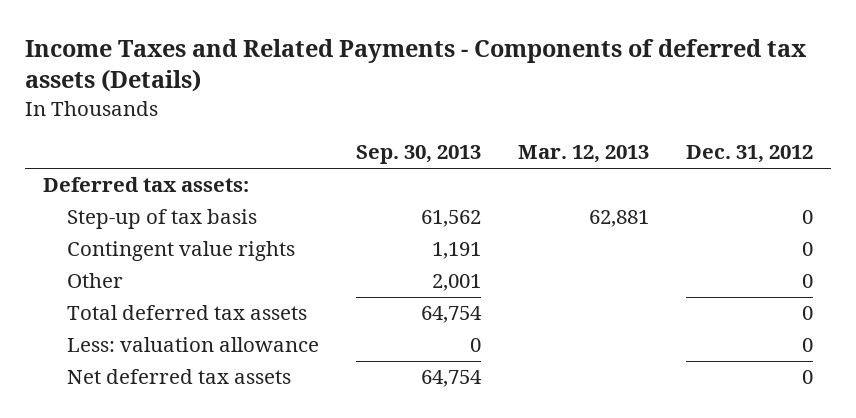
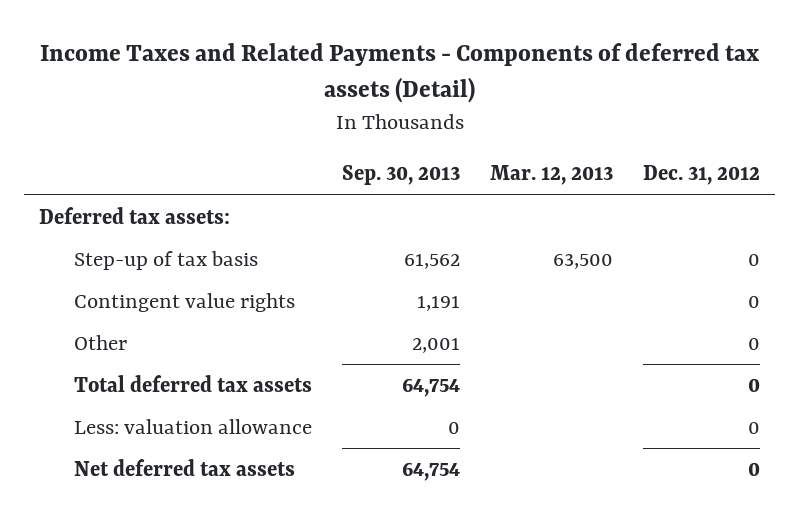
- Income Taxes and Related Payments - Components of deferred tax assets (Details)
+ Income Taxes and Related Payments - Components of deferred tax assets (Detail)
- Step-up of tax basis | 61,562 | 62,881 | 0
+ Step-up of tax basis | 61,562 | 63,500 | 0

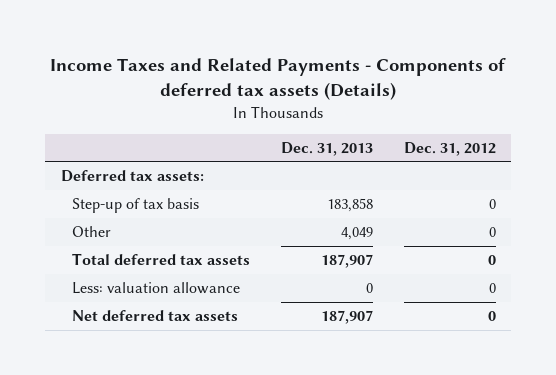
- Income Taxes and Related Payments - Components of deferred tax assets (Detail)
+ Income Taxes and Related Payments - Components of deferred tax assets (Details)
- | Sep. 30, 2013 | Mar. 12, 2013 | Dec. 31, 2012
+ | Dec. 31, 2013 | Dec. 31, 2012
- Contingent value rights | 1,191 | | 0

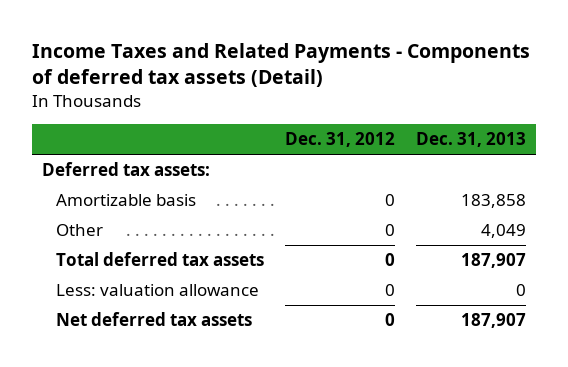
- Income Taxes and Related Payments - Components of deferred tax assets (Details)
+ Income Taxes and Related Payments - Components of deferred tax assets (Detail)
- | Dec. 31, 2013 | Dec. 31, 2012
+ | Dec. 31, 2012 | Dec. 31, 2013
- Step-up of tax basis | 183,858 | 0
+ Amortizable basis | 0 | 183,858

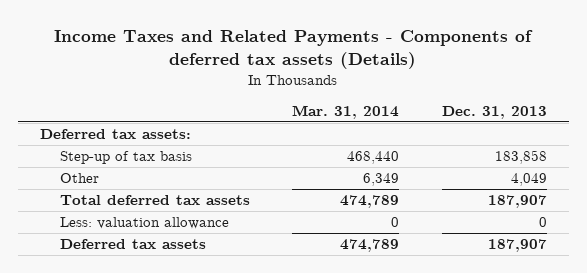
- Income Taxes and Related Payments - Components of deferred tax assets (Detail)
+ Income Taxes and Related Payments - Components of deferred tax assets (Details)
- | Dec. 31, 2012 | Dec. 31, 2013
+ | Mar. 31, 2014 | Dec. 31, 2013
- Amortizable basis | 0 | 183,858
+ Step-up of tax basis | 468,440 | 183,858
- Net deferred tax assets | 0 | 187,907
+ Deferred tax assets | 474,789 | 187,907

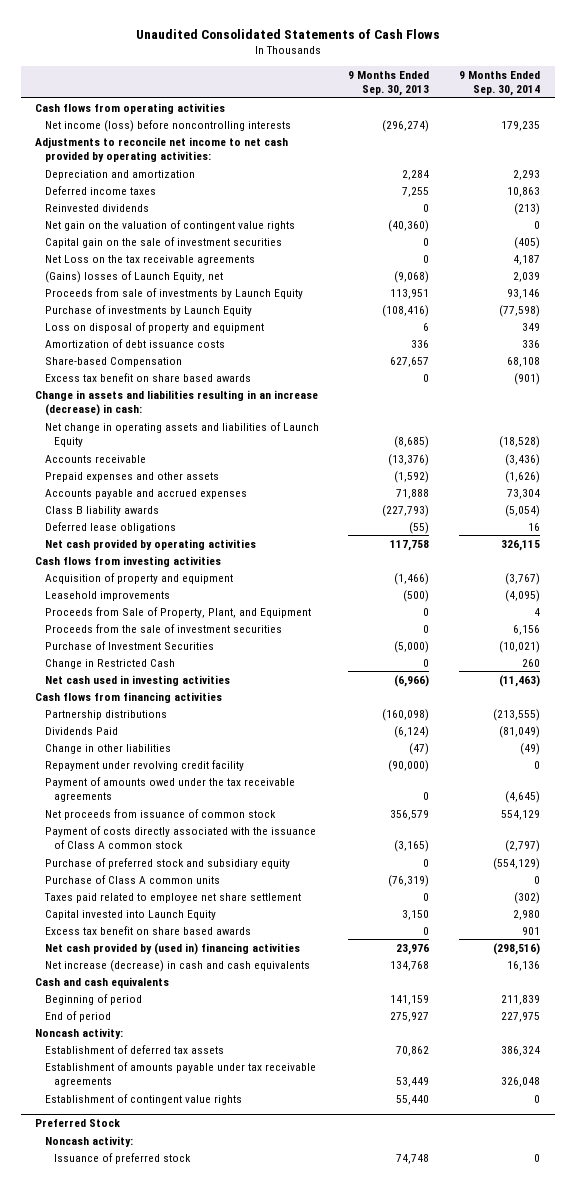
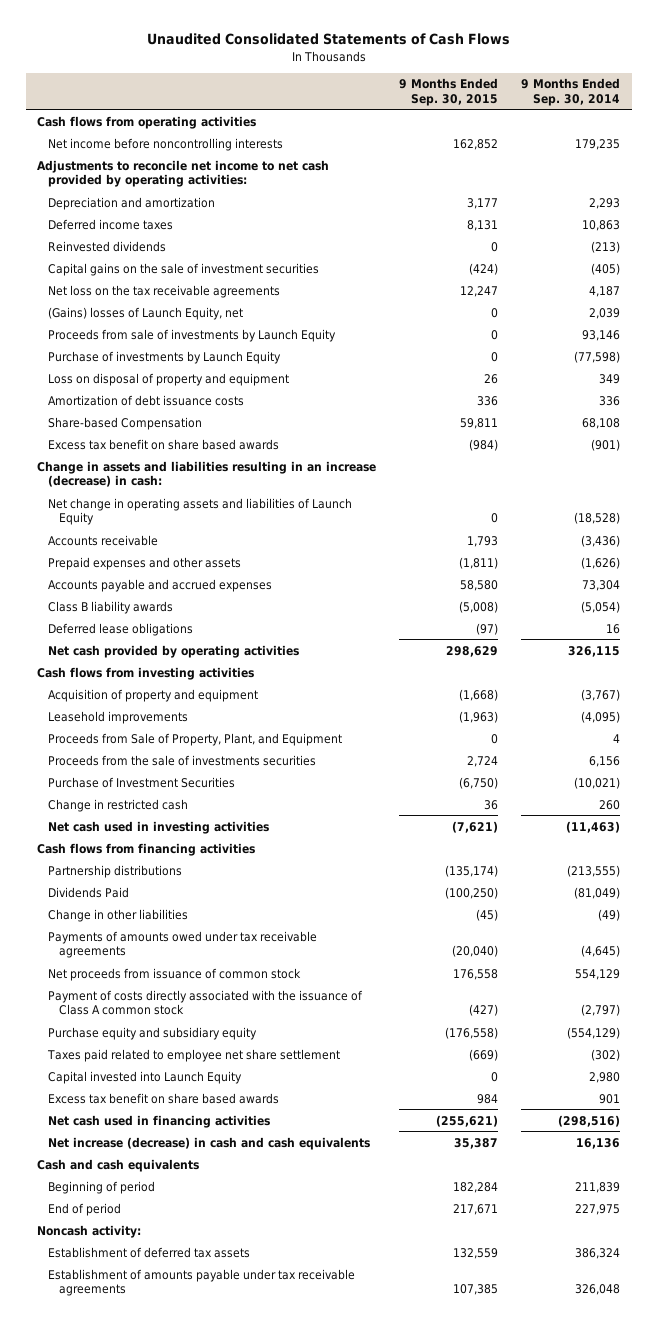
- | 9 Months Ended Sep. 30, 2013 | 9 Months Ended Sep. 30, 2014
+ | 9 Months Ended Sep. 30, 2015 | 9 Months Ended Sep. 30, 2014
- Net income (loss) before noncontrolling interests | (296,274) | 179,235
+ Net income before noncontrolling interests | 162,852 | 179,235
- Net gain on the valuation of contingent value rights | (40,360) | 0
- Capital gain on the sale of investment securities | 0 | (405)
- Net Loss on the tax receivable agreements | 0 | 4,187
+ Capital gains on the sale of investment securities | (424) | (405)
+ Net loss on the tax receivable agreements | 12,247 | 4,187
- Proceeds from the sale of investment securities | 0 | 6,156
+ Proceeds from the sale of investments securities | 2,724 | 6,156
- Change in Restricted Cash | 0 | 260
+ Change in restricted cash | 36 | 260
- Repayment under revolving credit facility | (90,000) | 0
- Payment of amounts owed under the tax receivable agreements | 0 | (4,645)
+ Payments of amounts owed under tax receivable agreements | (20,040) | (4,645)
- Purchase of preferred stock and subsidiary equity | 0 | (554,129)
- Purchase of Class A common units | (76,319) | 0
+ Purchase equity and subsidiary equity | (176,558) | (554,129)
- Net cash provided by (used in) financing activities | 23,976 | (298,516)
+ Net cash used in financing activities | (255,621) | (298,516)
- Establishment of contingent value rights | 55,440 | 0
- Preferred Stock
- Noncash activity:
- Issuance of preferred stock | 74,748 | 0

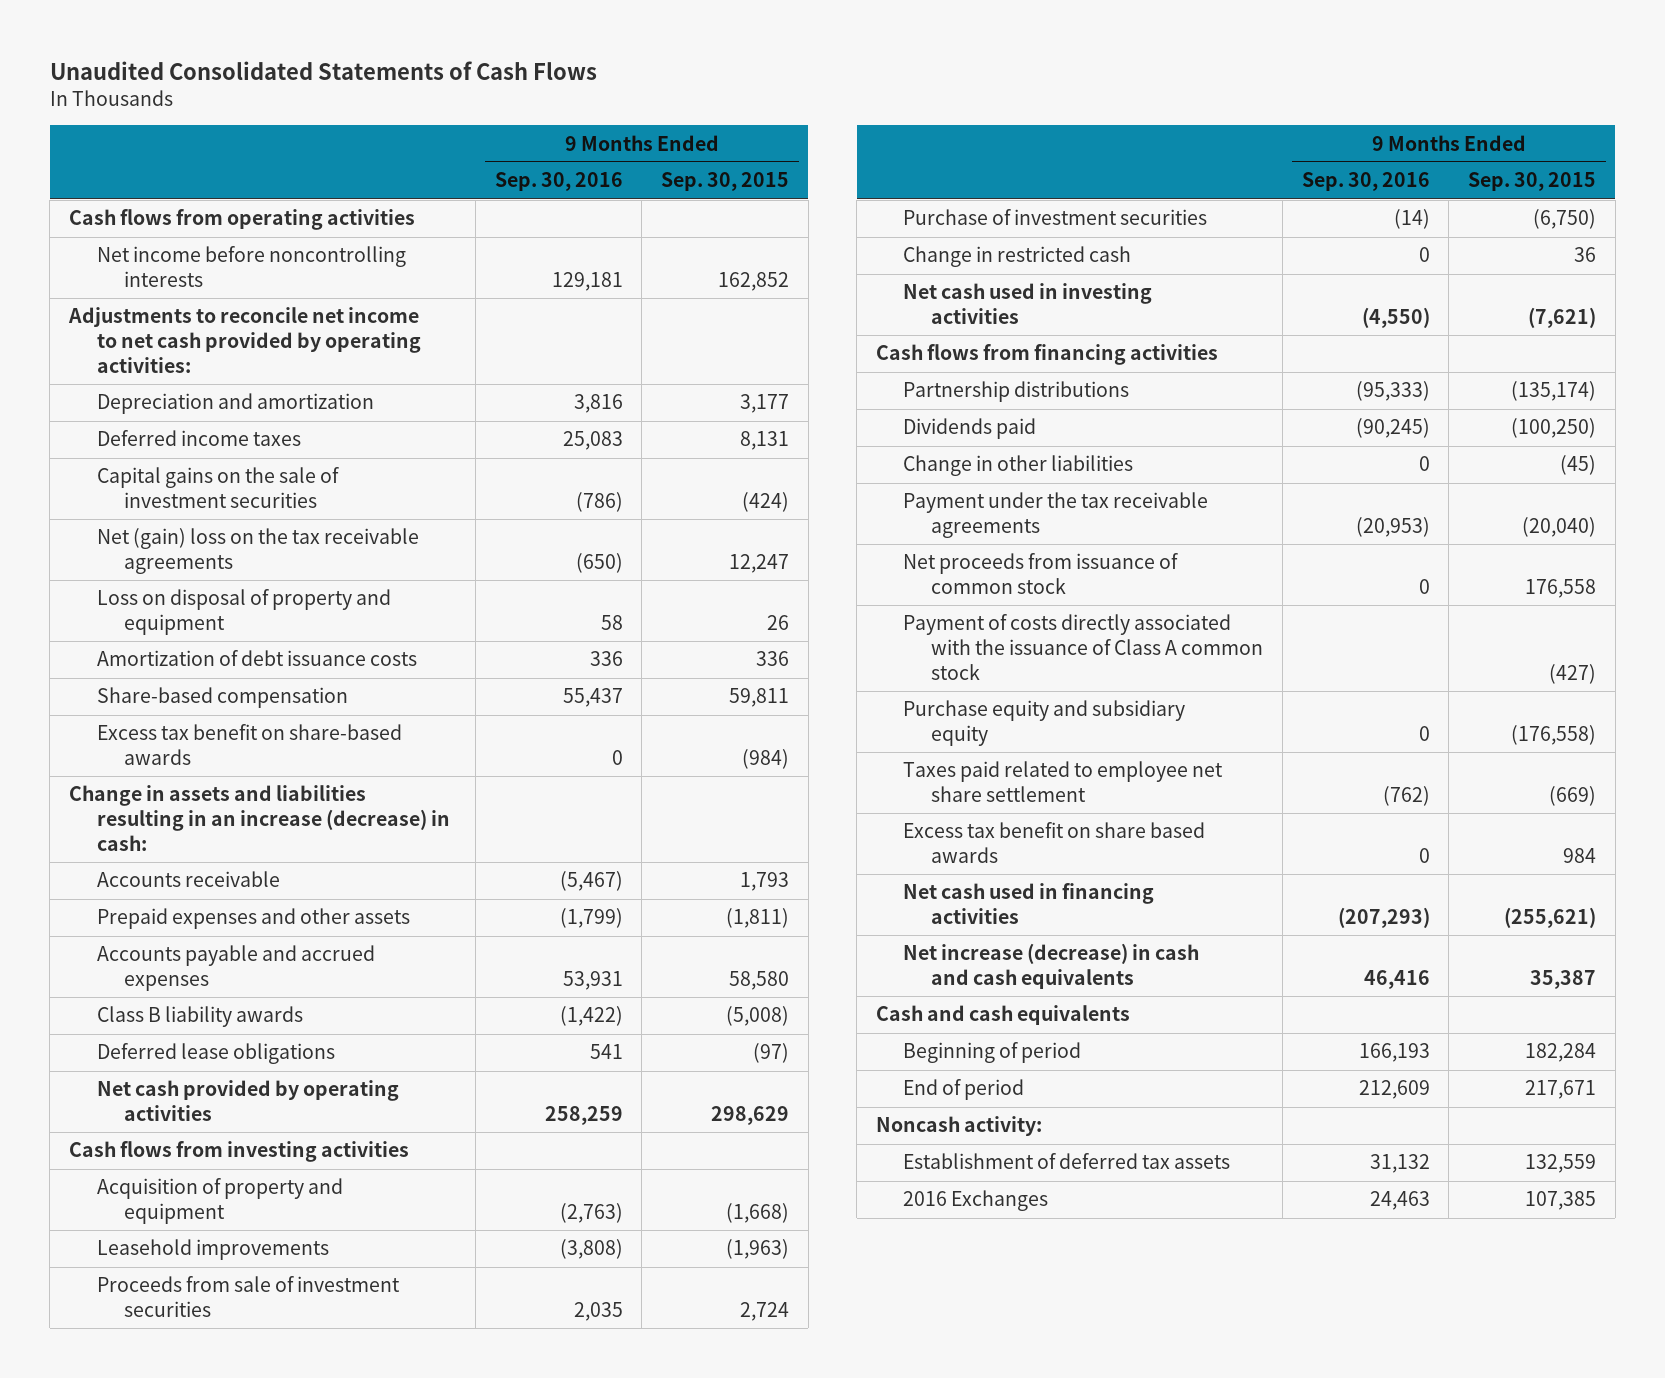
- | 9 Months Ended Sep. 30, 2015 | 9 Months Ended Sep. 30, 2014
+ | 9 Months Ended Sep. 30, 2016 | 9 Months Ended Sep. 30, 2015
- Reinvested dividends | 0 | (213)
- Net loss on the tax receivable agreements | 12,247 | 4,187
- (Gains) losses of Launch Equity, net | 0 | 2,039
- Proceeds from sale of investments by Launch Equity | 0 | 93,146
- Purchase of investments by Launch Equity | 0 | (77,598)
+ Net (gain) loss on the tax receivable agreements | (650) | 12,247
- Share-based Compensation | 59,811 | 68,108
- Excess tax benefit on share based awards | (984) | (901)
+ Share-based compensation | 55,437 | 59,811
+ Excess tax benefit on share-based awards | 0 | (984)
- Net change in operating assets and liabilities of Launch Equity | 0 | (18,528)
- Proceeds from Sale of Property, Plant, and Equipment | 0 | 4
- Proceeds from the sale of investments securities | 2,724 | 6,156
- Purchase of Investment Securities | (6,750) | (10,021)
+ Proceeds from sale of investment securities | 2,035 | 2,724
+ Purchase of investment securities | (14) | (6,750)
- Dividends Paid | (100,250) | (81,049)
+ Dividends paid | (90,245) | (100,250)
- Payments of amounts owed under tax receivable agreements | (20,040) | (4,645)
+ Payment under the tax receivable agreements | (20,953) | (20,040)
- Capital invested into Launch Equity | 0 | 2,980
- Establishment of amounts payable under tax receivable agreements | 107,385 | 326,048
+ 2016 Exchanges | 24,463 | 107,385

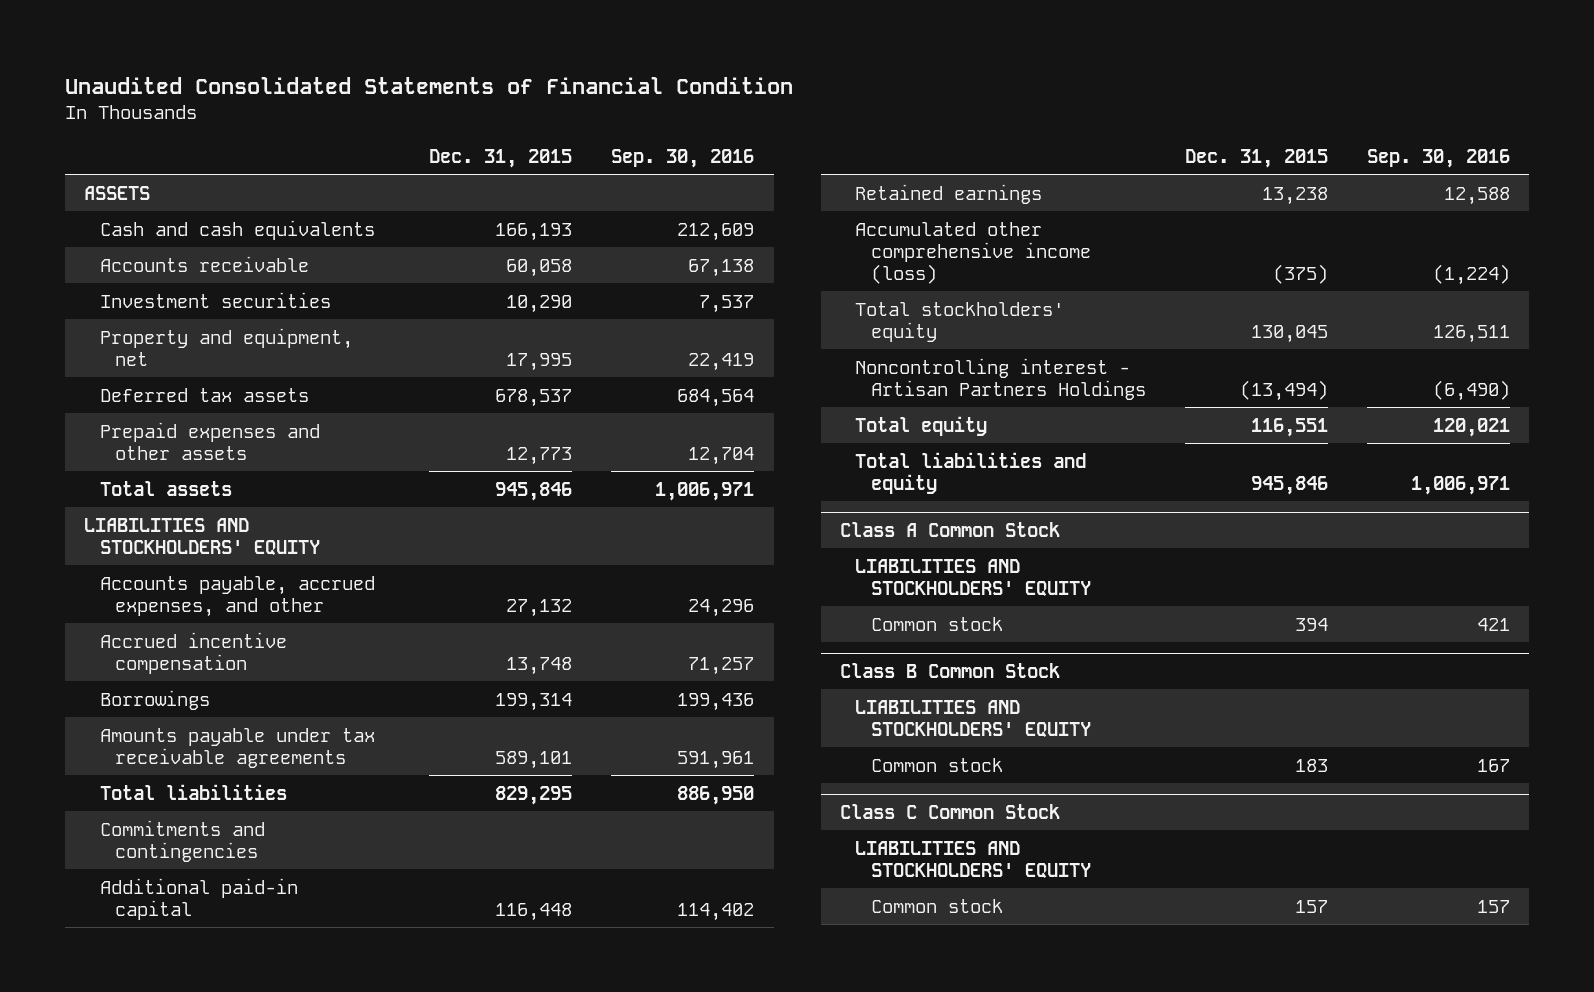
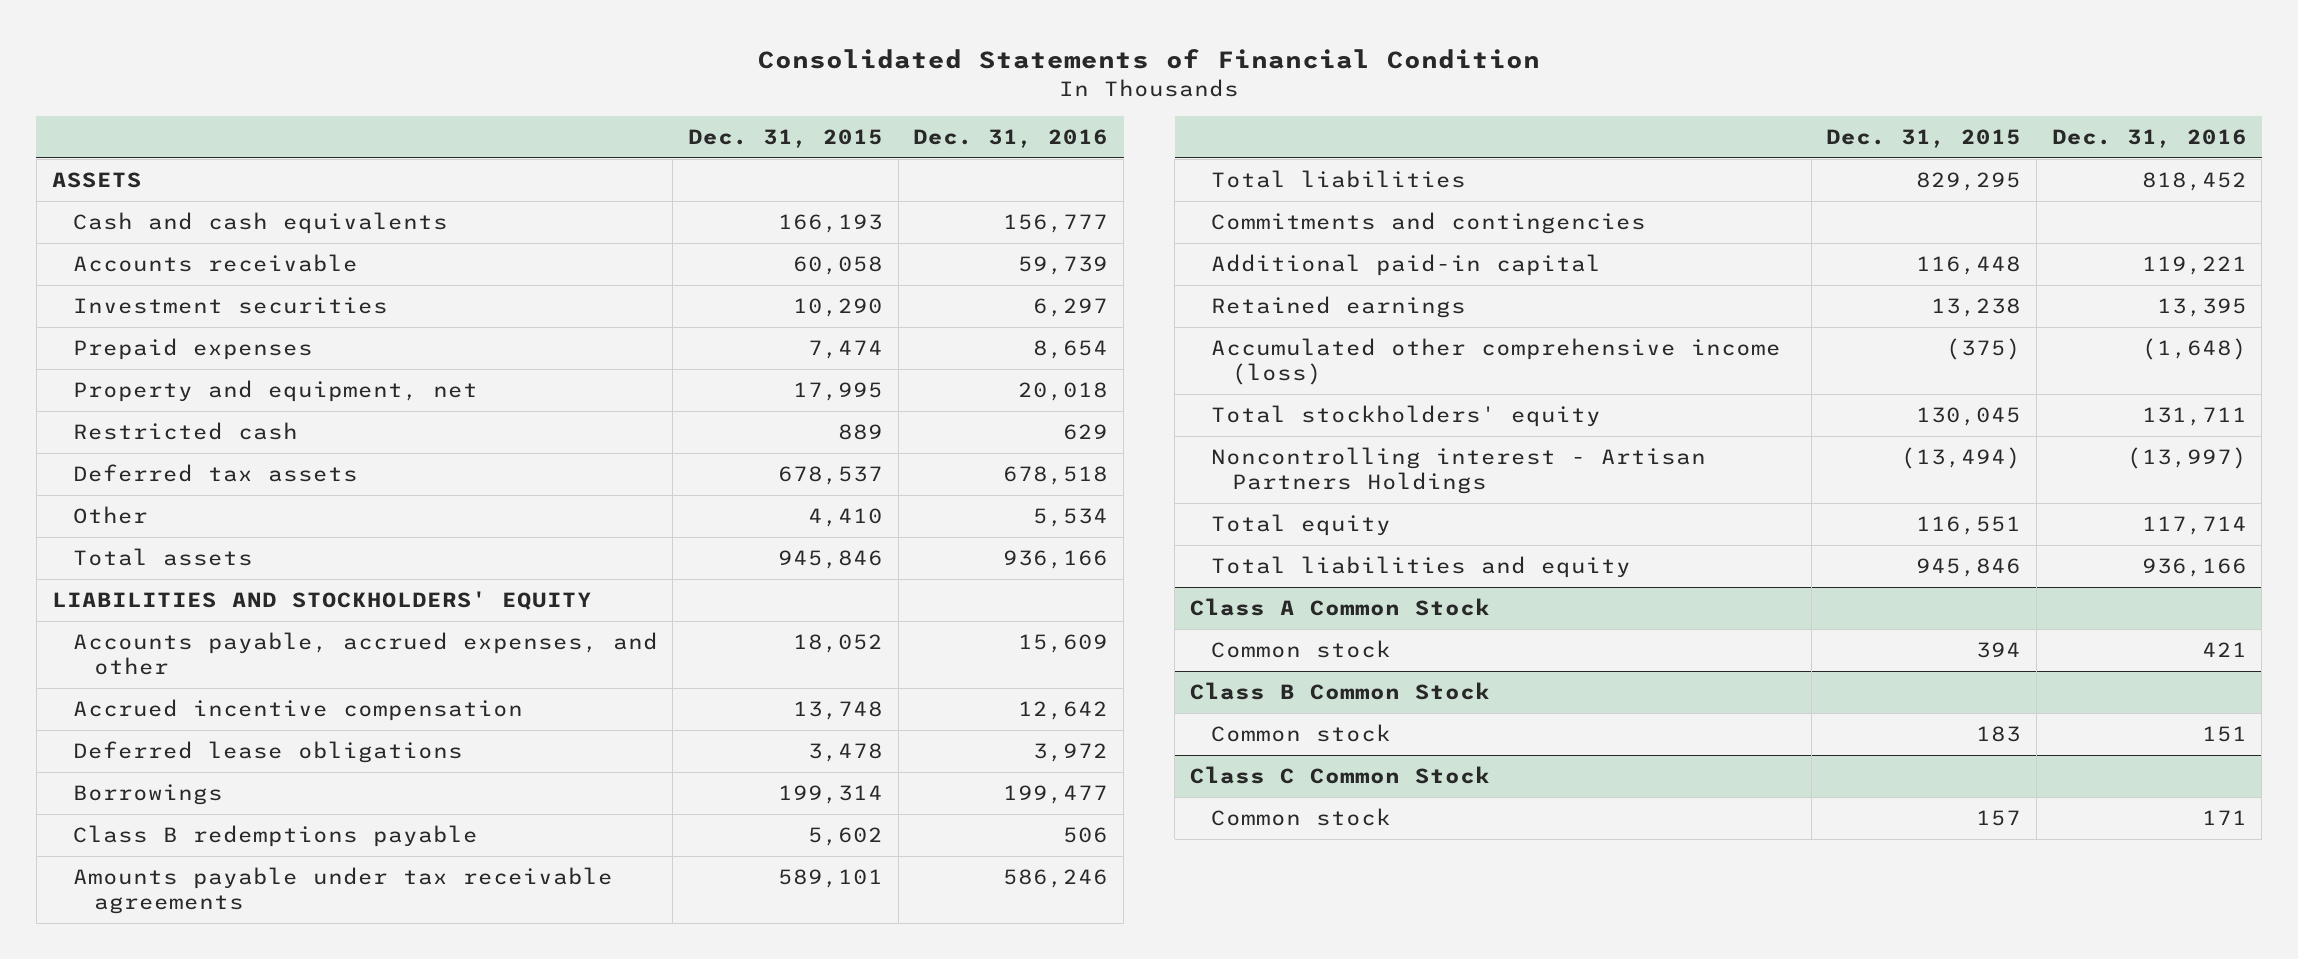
- Unaudited Consolidated Statements of Financial Condition
+ Consolidated Statements of Financial Condition
- | Dec. 31, 2015 | Sep. 30, 2016
+ | Dec. 31, 2015 | Dec. 31, 2016
+ Prepaid expenses | 7,474 | 8,654
+ Restricted cash | 889 | 629
- Prepaid expenses and other assets | 12,773 | 12,704
+ Other | 4,410 | 5,534
- Accounts payable, accrued expenses, and other | 27,132 | 24,296
+ Accounts payable, accrued expenses, and other | 18,052 | 15,609
+ Deferred lease obligations | 3,478 | 3,972
+ Class B redemptions payable | 5,602 | 506
@ Class A Common Stock
- LIABILITIES AND STOCKHOLDERS' EQUITY
@ Class B Common Stock
- LIABILITIES AND STOCKHOLDERS' EQUITY
@ Class C Common Stock
- LIABILITIES AND STOCKHOLDERS' EQUITY

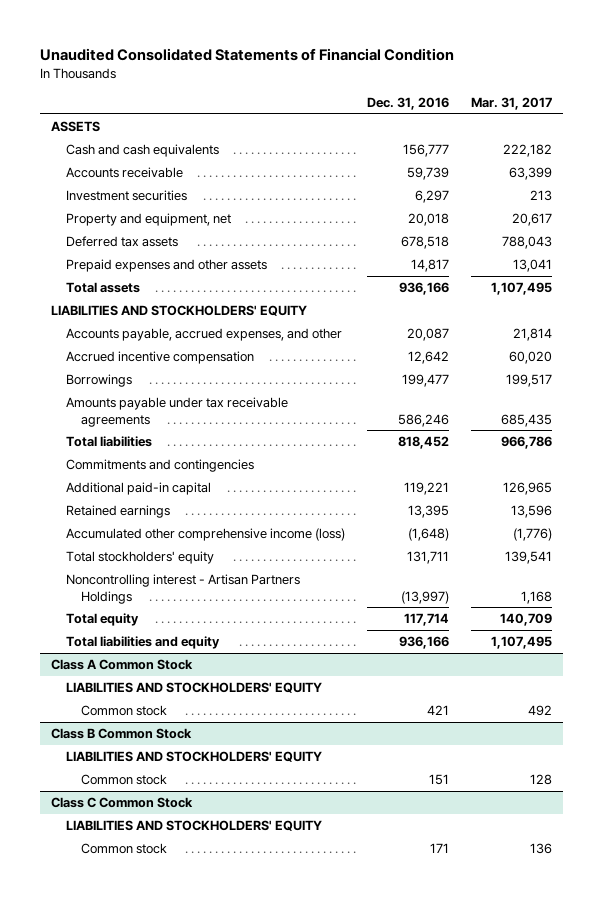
- Consolidated Statements of Financial Condition
+ Unaudited Consolidated Statements of Financial Condition
- | Dec. 31, 2015 | Dec. 31, 2016
+ | Dec. 31, 2016 | Mar. 31, 2017
- Prepaid expenses | 7,474 | 8,654
- Restricted cash | 889 | 629
- Other | 4,410 | 5,534
+ Prepaid expenses and other assets | 14,817 | 13,041
- Accounts payable, accrued expenses, and other | 18,052 | 15,609
+ Accounts payable, accrued expenses, and other | 20,087 | 21,814
- Deferred lease obligations | 3,478 | 3,972
- Class B redemptions payable | 5,602 | 506
@ Class A Common Stock
+ LIABILITIES AND STOCKHOLDERS' EQUITY
@ Class B Common Stock
+ LIABILITIES AND STOCKHOLDERS' EQUITY
@ Class C Common Stock
+ LIABILITIES AND STOCKHOLDERS' EQUITY

